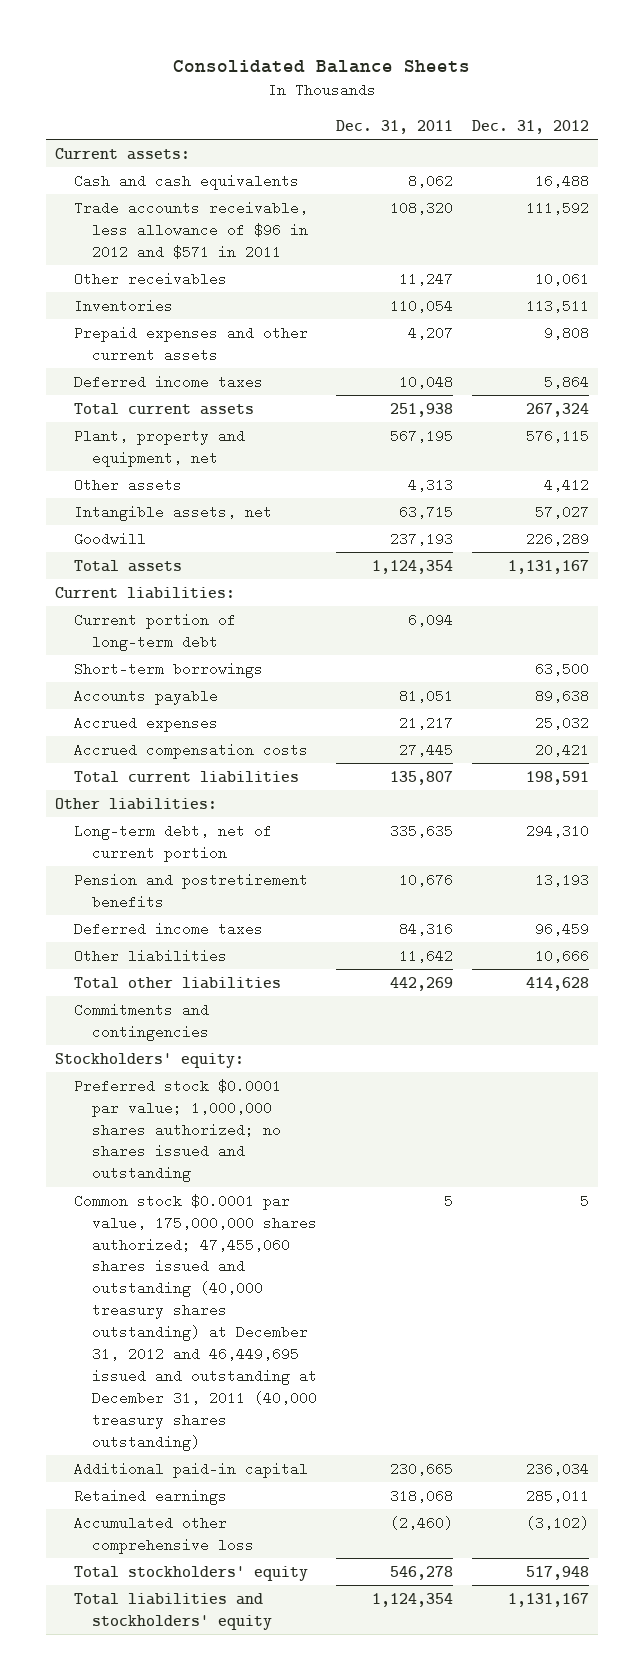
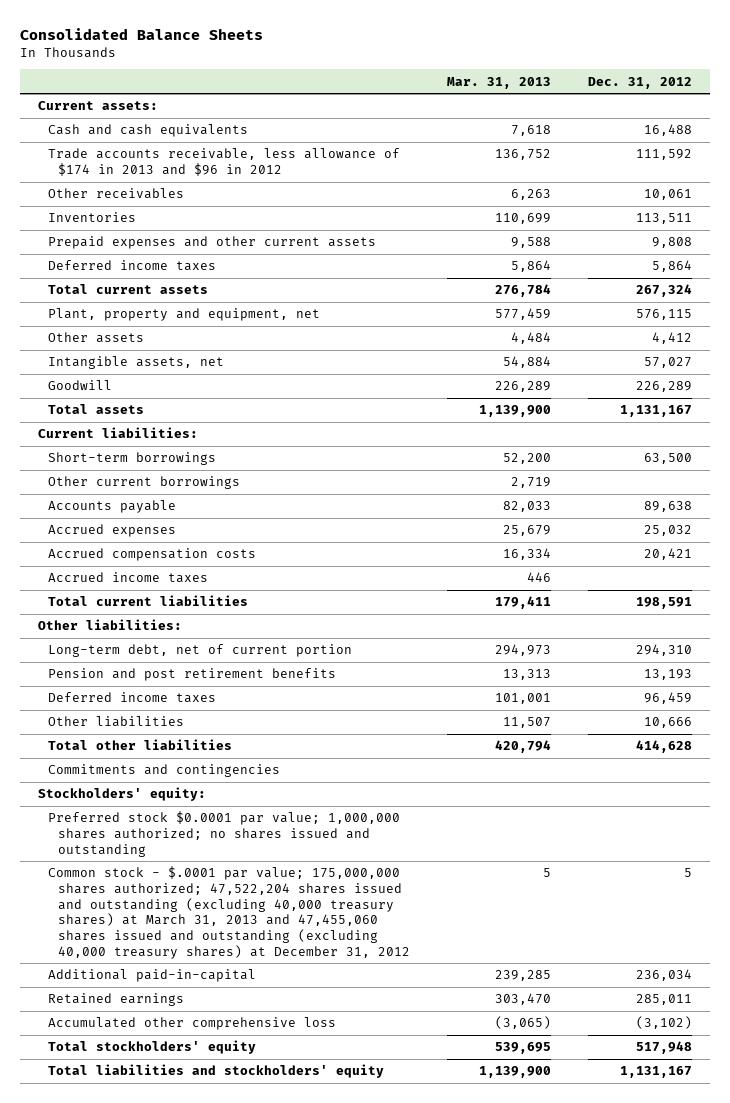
- | Dec. 31, 2011 | Dec. 31, 2012
+ | Mar. 31, 2013 | Dec. 31, 2012
- Trade accounts receivable, less allowance of $96 in 2012 and $571 in 2011 | 108,320 | 111,592
+ Trade accounts receivable, less allowance of $174 in 2013 and $96 in 2012 | 136,752 | 111,592
- Current portion of long-term debt | 6,094 |
+ Other current borrowings | 2,719 |
+ Accrued income taxes | 446 |
- Pension and postretirement benefits | 10,676 | 13,193
+ Pension and post retirement benefits | 13,313 | 13,193
- Common stock $0.0001 par value, 175,000,000 shares authorized; 47,455,060 shares issued and outstanding (40,000 treasury shares outstanding) at December 31, 2012 and 46,449,695 issued and outstanding at December 31, 2011 (40,000 treasury shares outstanding) | 5 | 5
- Additional paid-in capital | 230,665 | 236,034
+ Common stock - $.0001 par value; 175,000,000 shares authorized; 47,522,204 shares issued and outstanding (excluding 40,000 treasury shares) at March 31, 2013 and 47,455,060 shares issued and outstanding (excluding 40,000 treasury shares) at December 31, 2012 | 5 | 5
+ Additional paid-in-capital | 239,285 | 236,034

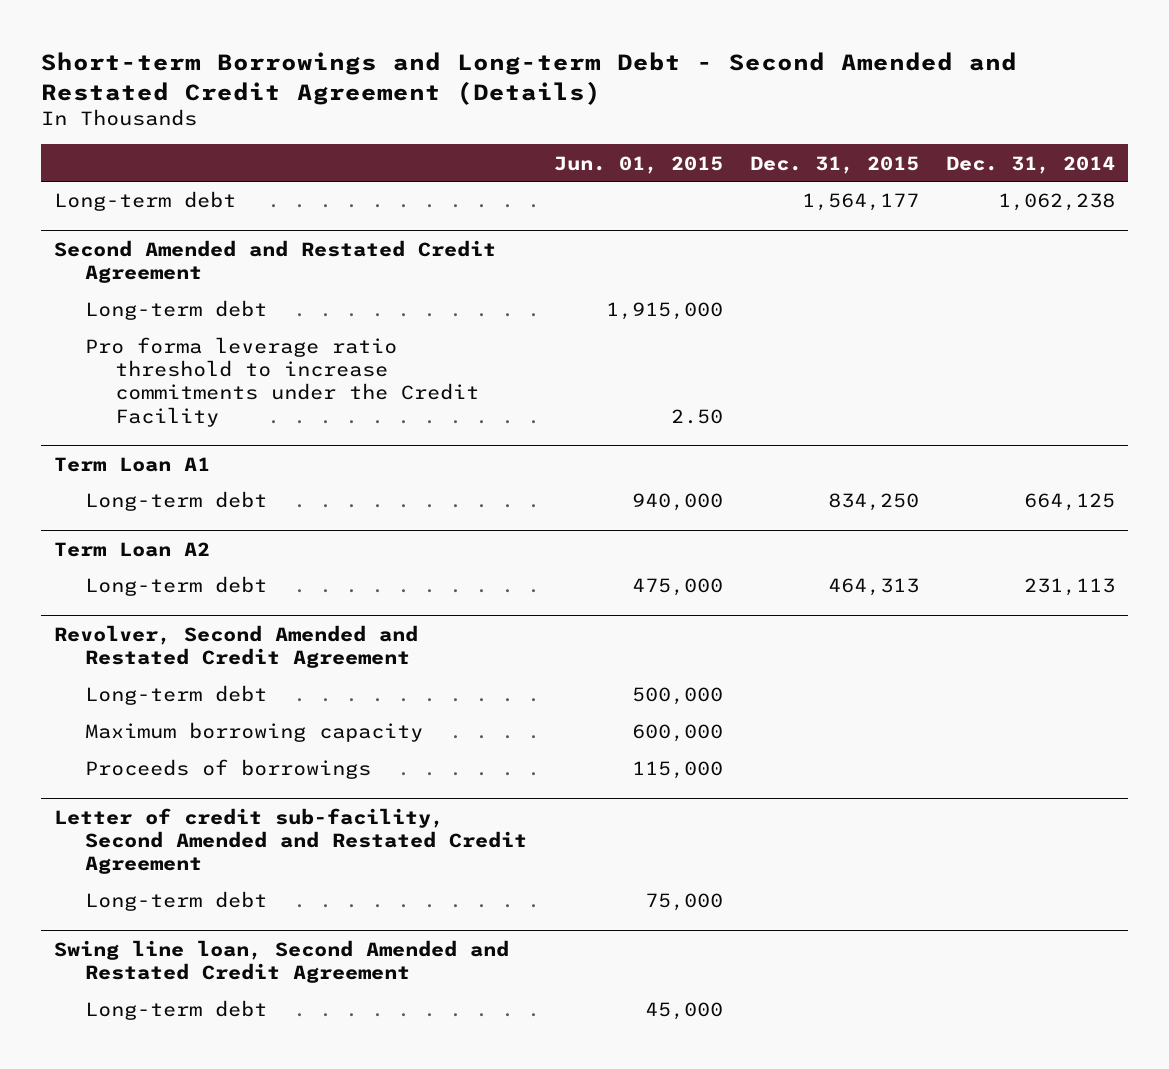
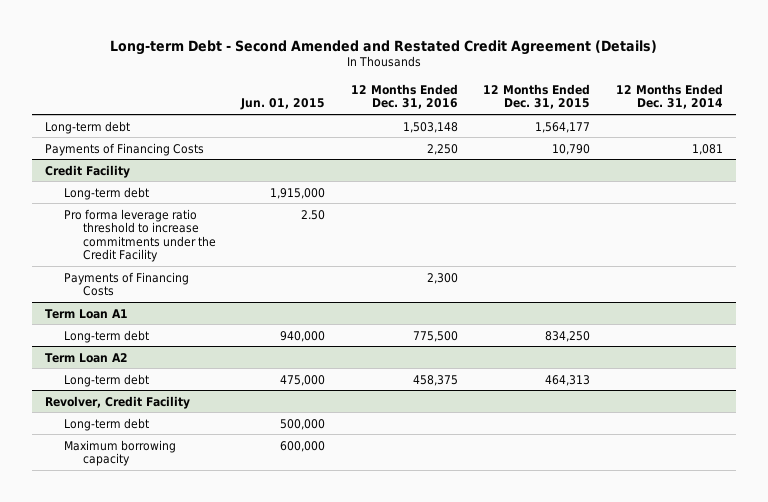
- Short-term Borrowings and Long-term Debt - Second Amended and Restated Credit Agreement (Details)
+ Long-term Debt - Second Amended and Restated Credit Agreement (Details)
- | Jun. 01, 2015 | Dec. 31, 2015 | Dec. 31, 2014
+ | Jun. 01, 2015 | 12 Months Ended Dec. 31, 2016 | 12 Months Ended Dec. 31, 2015 | 12 Months Ended Dec. 31, 2014
- Second Amended and Restated Credit Agreement
+ Payments of Financing Costs | | 2,250 | 10,790 | 1,081
+ Credit Facility
+ Payments of Financing Costs | | 2,300 | |
- Revolver, Second Amended and Restated Credit Agreement
+ Revolver, Credit Facility
- Proceeds of borrowings | 115,000 | |
- Letter of credit sub-facility, Second Amended and Restated Credit Agreement
- Long-term debt | 75,000 | |
- Swing line loan, Second Amended and Restated Credit Agreement
- Long-term debt | 45,000 | |

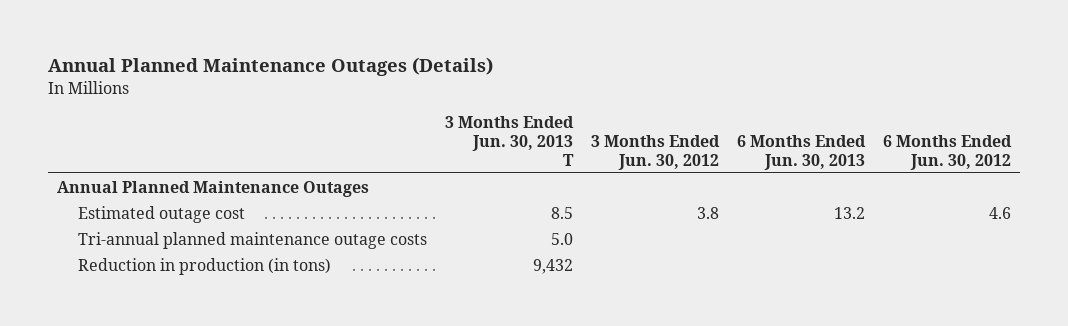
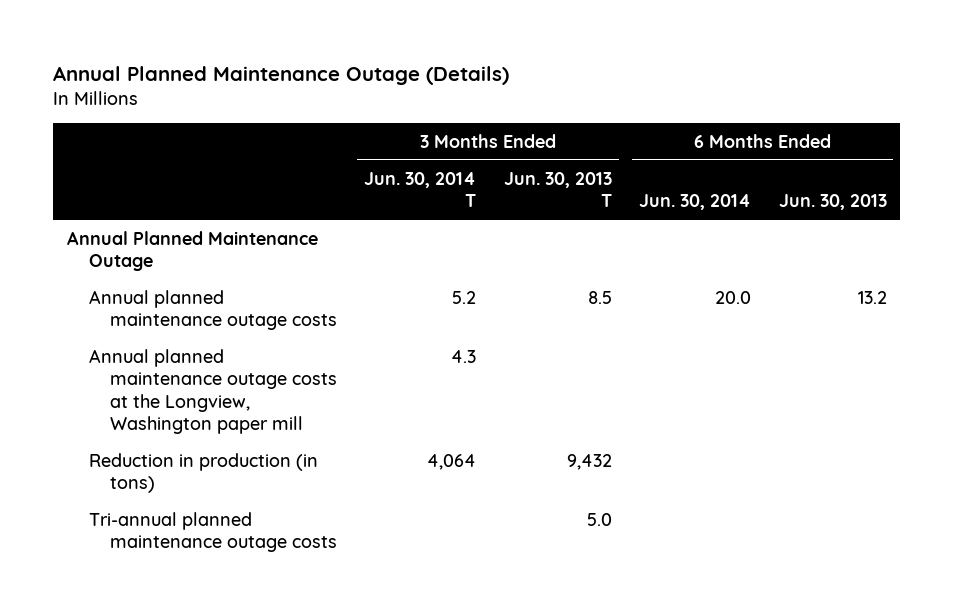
- Annual Planned Maintenance Outages (Details)
+ Annual Planned Maintenance Outage (Details)
- | 3 Months Ended Jun. 30, 2013 T | 3 Months Ended Jun. 30, 2012 | 6 Months Ended Jun. 30, 2013 | 6 Months Ended Jun. 30, 2012
+ | 3 Months Ended Jun. 30, 2014 T | 3 Months Ended Jun. 30, 2013 T | 6 Months Ended Jun. 30, 2014 | 6 Months Ended Jun. 30, 2013
- Annual Planned Maintenance Outages
- Estimated outage cost | 8.5 | 3.8 | 13.2 | 4.6
+ Annual Planned Maintenance Outage
+ Annual planned maintenance outage costs | 5.2 | 8.5 | 20.0 | 13.2
+ Annual planned maintenance outage costs at the Longview, Washington paper mill | 4.3 | | |
moved down: Tri-annual planned maintenance outage costs | | 5.0 | |

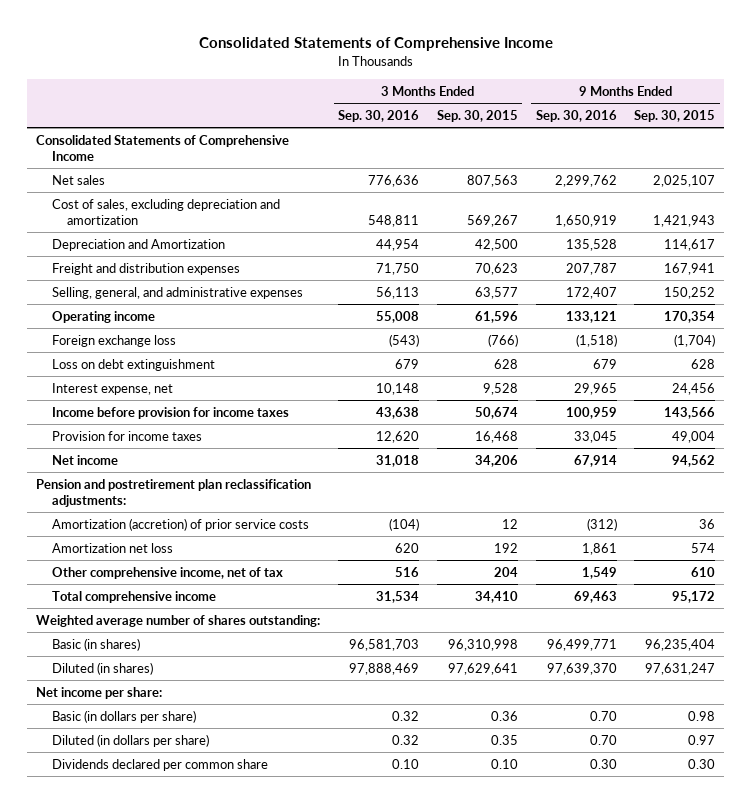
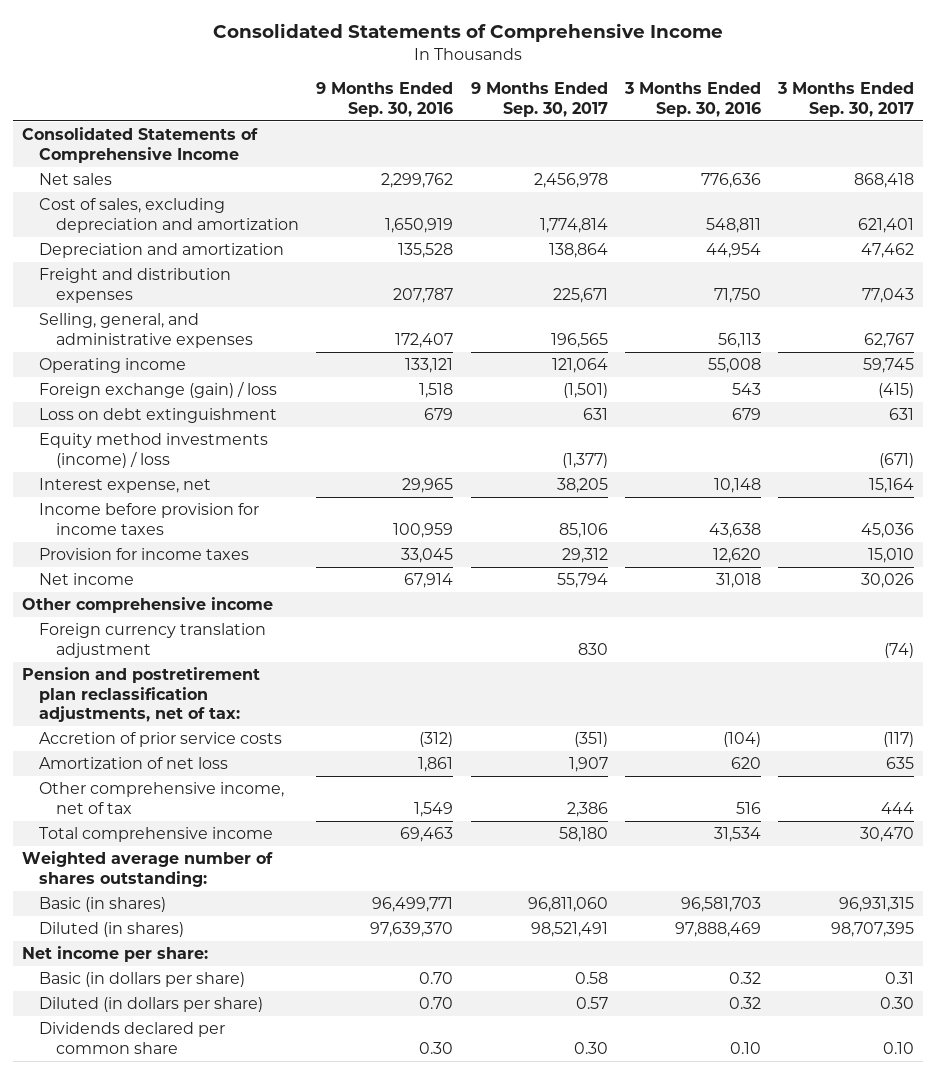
- | 3 Months Ended Sep. 30, 2016 | 3 Months Ended Sep. 30, 2015 | 9 Months Ended Sep. 30, 2016 | 9 Months Ended Sep. 30, 2015
+ | 9 Months Ended Sep. 30, 2016 | 9 Months Ended Sep. 30, 2017 | 3 Months Ended Sep. 30, 2016 | 3 Months Ended Sep. 30, 2017
- Depreciation and Amortization | 44,954 | 42,500 | 135,528 | 114,617
+ Depreciation and amortization | 135,528 | 138,864 | 44,954 | 47,462
- Foreign exchange loss | (543) | (766) | (1,518) | (1,704)
+ Foreign exchange (gain) / loss | 1,518 | (1,501) | 543 | (415)
+ Equity method investments (income) / loss | | (1,377) | | (671)
- Pension and postretirement plan reclassification adjustments:
- Amortization (accretion) of prior service costs | (104) | 12 | (312) | 36
- Amortization net loss | 620 | 192 | 1,861 | 574
+ Other comprehensive income
+ Foreign currency translation adjustment | | 830 | | (74)
+ Pension and postretirement plan reclassification adjustments, net of tax:
+ Accretion of prior service costs | (312) | (351) | (104) | (117)
+ Amortization of net loss | 1,861 | 1,907 | 620 | 635

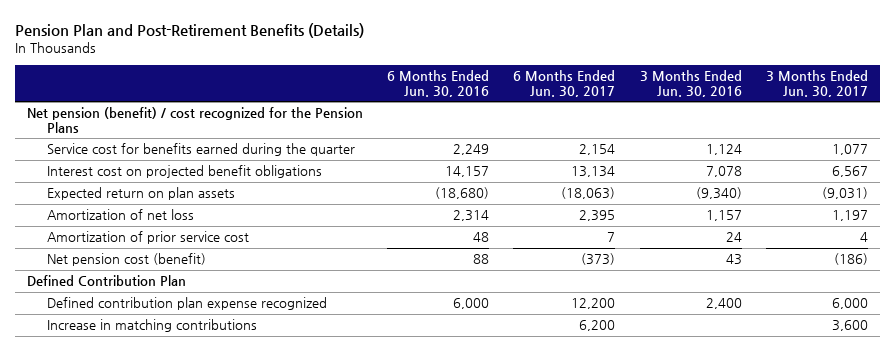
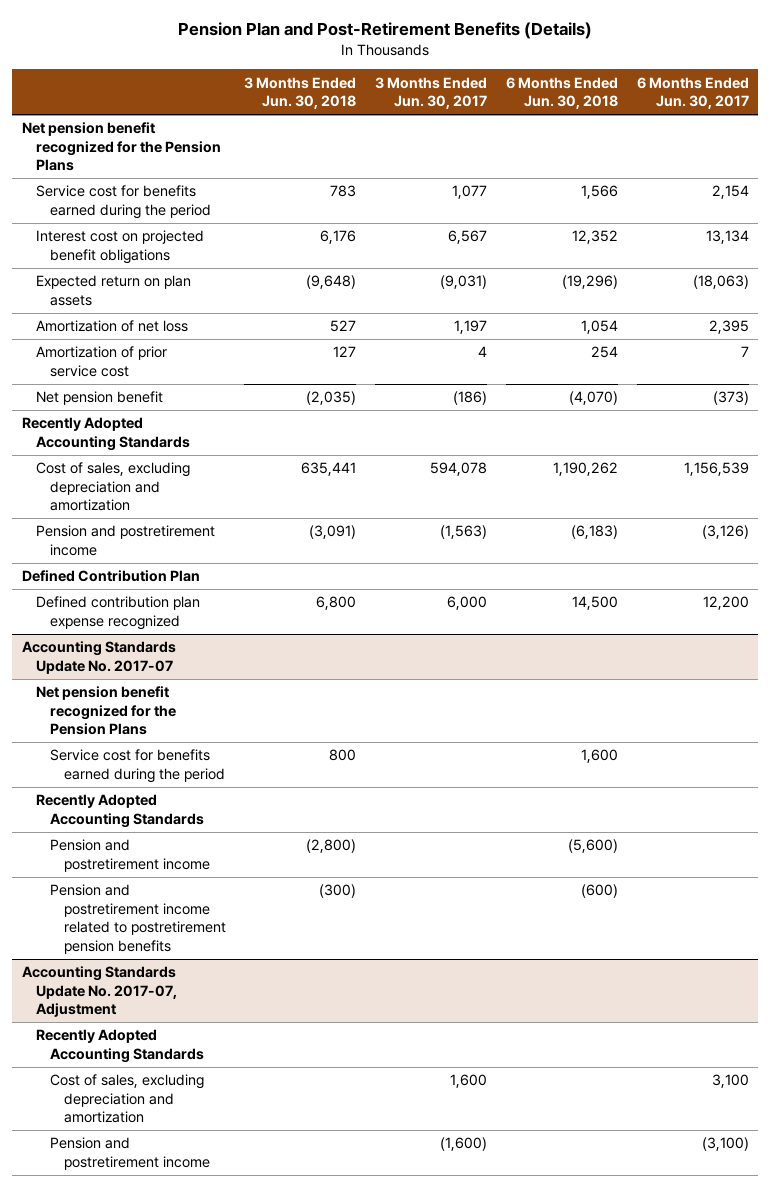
- | 6 Months Ended Jun. 30, 2016 | 6 Months Ended Jun. 30, 2017 | 3 Months Ended Jun. 30, 2016 | 3 Months Ended Jun. 30, 2017
+ | 3 Months Ended Jun. 30, 2018 | 3 Months Ended Jun. 30, 2017 | 6 Months Ended Jun. 30, 2018 | 6 Months Ended Jun. 30, 2017
- Net pension (benefit) / cost recognized for the Pension Plans
- Service cost for benefits earned during the quarter | 2,249 | 2,154 | 1,124 | 1,077
+ Net pension benefit recognized for the Pension Plans
+ Service cost for benefits earned during the period | 783 | 1,077 | 1,566 | 2,154
- Net pension cost (benefit) | 88 | (373) | 43 | (186)
+ Net pension benefit | (2,035) | (186) | (4,070) | (373)
+ Recently Adopted Accounting Standards
+ Cost of sales, excluding depreciation and amortization | 635,441 | 594,078 | 1,190,262 | 1,156,539
+ Pension and postretirement income | (3,091) | (1,563) | (6,183) | (3,126)
- Increase in matching contributions | | 6,200 | | 3,600
+ Accounting Standards Update No. 2017-07
+ Net pension benefit recognized for the Pension Plans
+ Service cost for benefits earned during the period | 800 | | 1,600 |
+ Recently Adopted Accounting Standards
+ Pension and postretirement income | (2,800) | | (5,600) |
+ Pension and postretirement income related to postretirement pension benefits | (300) | | (600) |
+ Accounting Standards Update No. 2017-07, Adjustment
+ Recently Adopted Accounting Standards
+ Cost of sales, excluding depreciation and amortization | | 1,600 | | 3,100
+ Pension and postretirement income | | (1,600) | | (3,100)

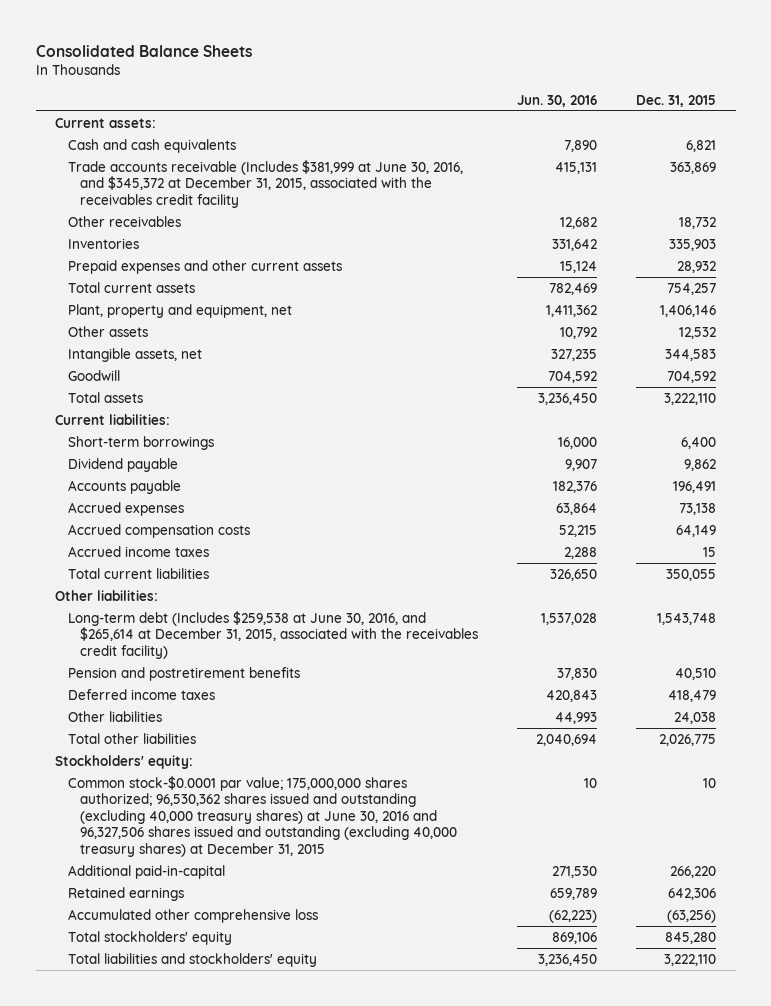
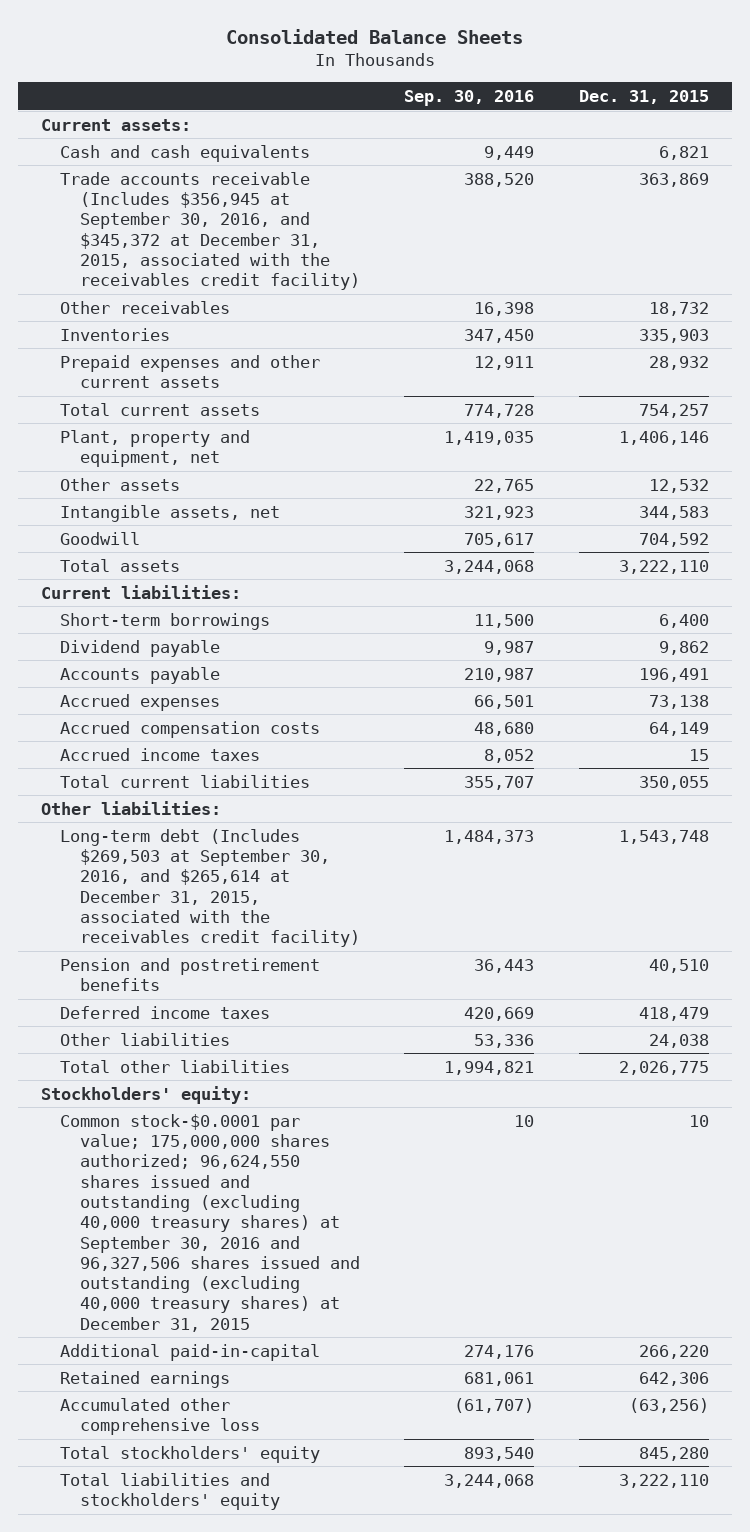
- | Jun. 30, 2016 | Dec. 31, 2015
+ | Sep. 30, 2016 | Dec. 31, 2015
- Trade accounts receivable (Includes $381,999 at June 30, 2016, and $345,372 at December 31, 2015, associated with the receivables credit facility | 415,131 | 363,869
+ Trade accounts receivable (Includes $356,945 at September 30, 2016, and $345,372 at December 31, 2015, associated with the receivables credit facility) | 388,520 | 363,869
- Long-term debt (Includes $259,538 at June 30, 2016, and $265,614 at December 31, 2015, associated with the receivables credit facility) | 1,537,028 | 1,543,748
+ Long-term debt (Includes $269,503 at September 30, 2016, and $265,614 at December 31, 2015, associated with the receivables credit facility) | 1,484,373 | 1,543,748
- Common stock-$0.0001 par value; 175,000,000 shares authorized; 96,530,362 shares issued and outstanding (excluding 40,000 treasury shares) at June 30, 2016 and 96,327,506 shares issued and outstanding (excluding 40,000 treasury shares) at December 31, 2015 | 10 | 10
+ Common stock-$0.0001 par value; 175,000,000 shares authorized; 96,624,550 shares issued and outstanding (excluding 40,000 treasury shares) at September 30, 2016 and 96,327,506 shares issued and outstanding (excluding 40,000 treasury shares) at December 31, 2015 | 10 | 10

